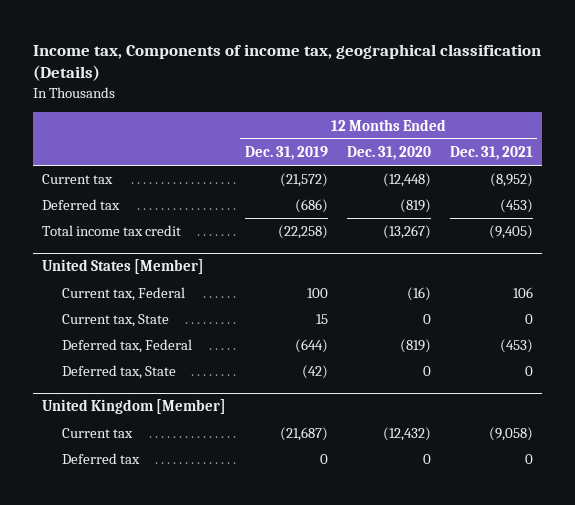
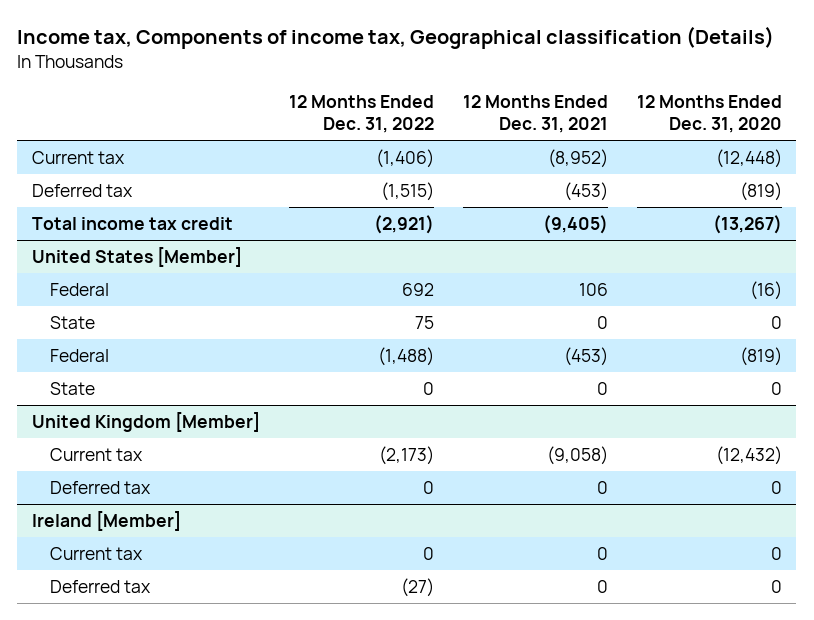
- Income tax, Components of income tax, geographical classification (Details)
+ Income tax, Components of income tax, Geographical classification (Details)
- | 12 Months Ended Dec. 31, 2019 | 12 Months Ended Dec. 31, 2020 | 12 Months Ended Dec. 31, 2021
+ | 12 Months Ended Dec. 31, 2022 | 12 Months Ended Dec. 31, 2021 | 12 Months Ended Dec. 31, 2020
@ United States [Member]
- Current tax, Federal | 100 | (16) | 106
- Current tax, State | 15 | 0 | 0
- Deferred tax, Federal | (644) | (819) | (453)
- Deferred tax, State | (42) | 0 | 0
+ Federal | 692 | 106 | (16)
+ State | 75 | 0 | 0
+ Federal | (1,488) | (453) | (819)
+ State | 0 | 0 | 0
+ Ireland [Member]
+ Current tax | 0 | 0 | 0
+ Deferred tax | (27) | 0 | 0

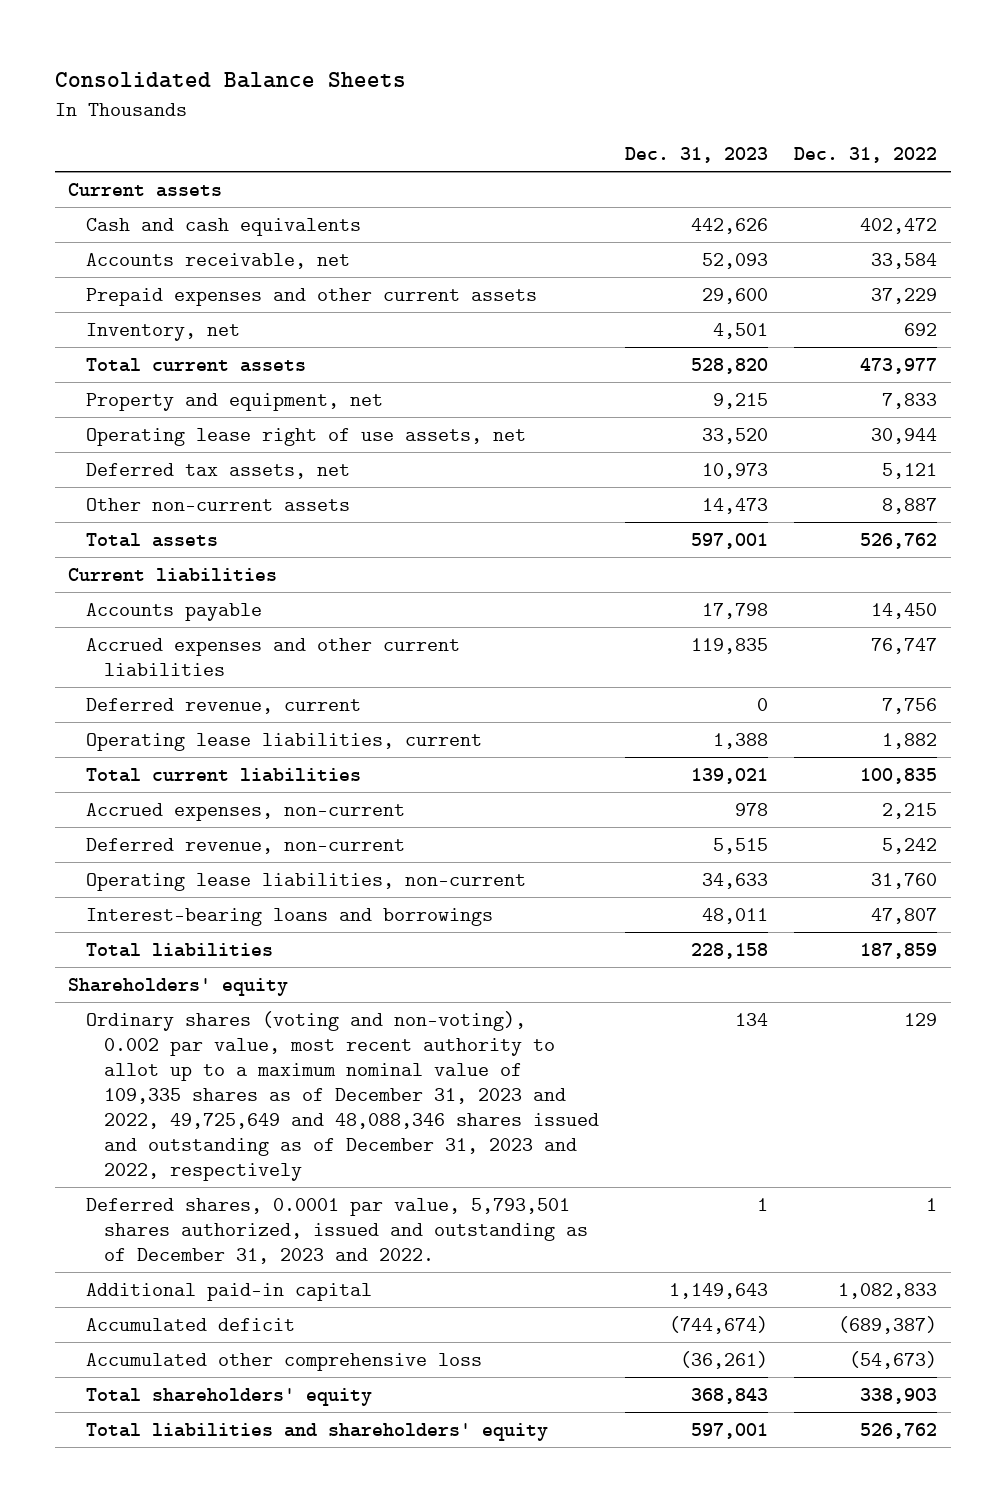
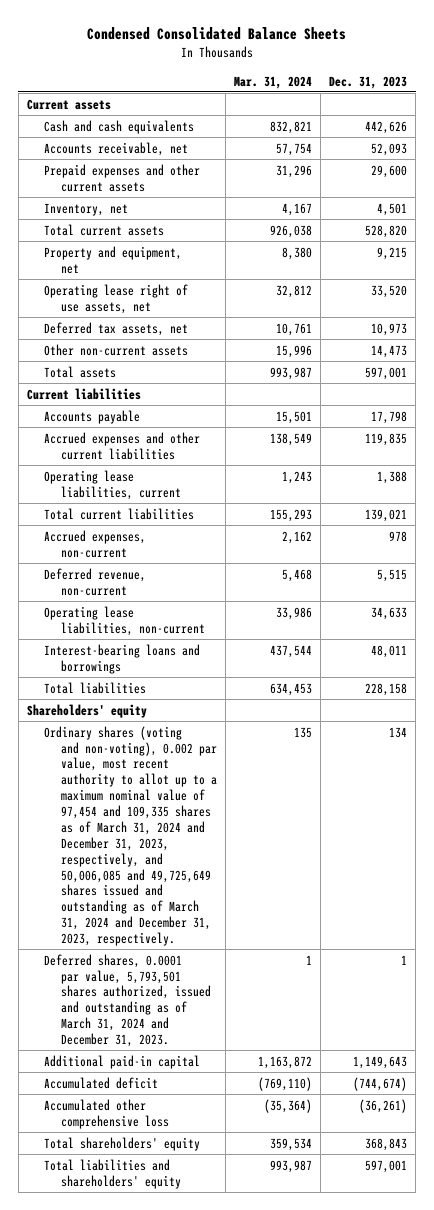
- Consolidated Balance Sheets
+ Condensed Consolidated Balance Sheets
- | Dec. 31, 2023 | Dec. 31, 2022
+ | Mar. 31, 2024 | Dec. 31, 2023
- Deferred revenue, current | 0 | 7,756
- Ordinary shares (voting and non-voting), 0.002 par value, most recent authority to allot up to a maximum nominal value of 109,335 shares as of December 31, 2023 and 2022, 49,725,649 and 48,088,346 shares issued and outstanding as of December 31, 2023 and 2022, respectively | 134 | 129
- Deferred shares, 0.0001 par value, 5,793,501 shares authorized, issued and outstanding as of December 31, 2023 and 2022. | 1 | 1
+ Ordinary shares (voting and non-voting), 0.002 par value, most recent authority to allot up to a maximum nominal value of 97,454 and 109,335 shares as of March 31, 2024 and December 31, 2023, respectively, and 50,006,085 and 49,725,649 shares issued and outstanding as of March 31, 2024 and December 31, 2023, respectively. | 135 | 134
+ Deferred shares, 0.0001 par value, 5,793,501 shares authorized, issued and outstanding as of March 31, 2024 and December 31, 2023. | 1 | 1

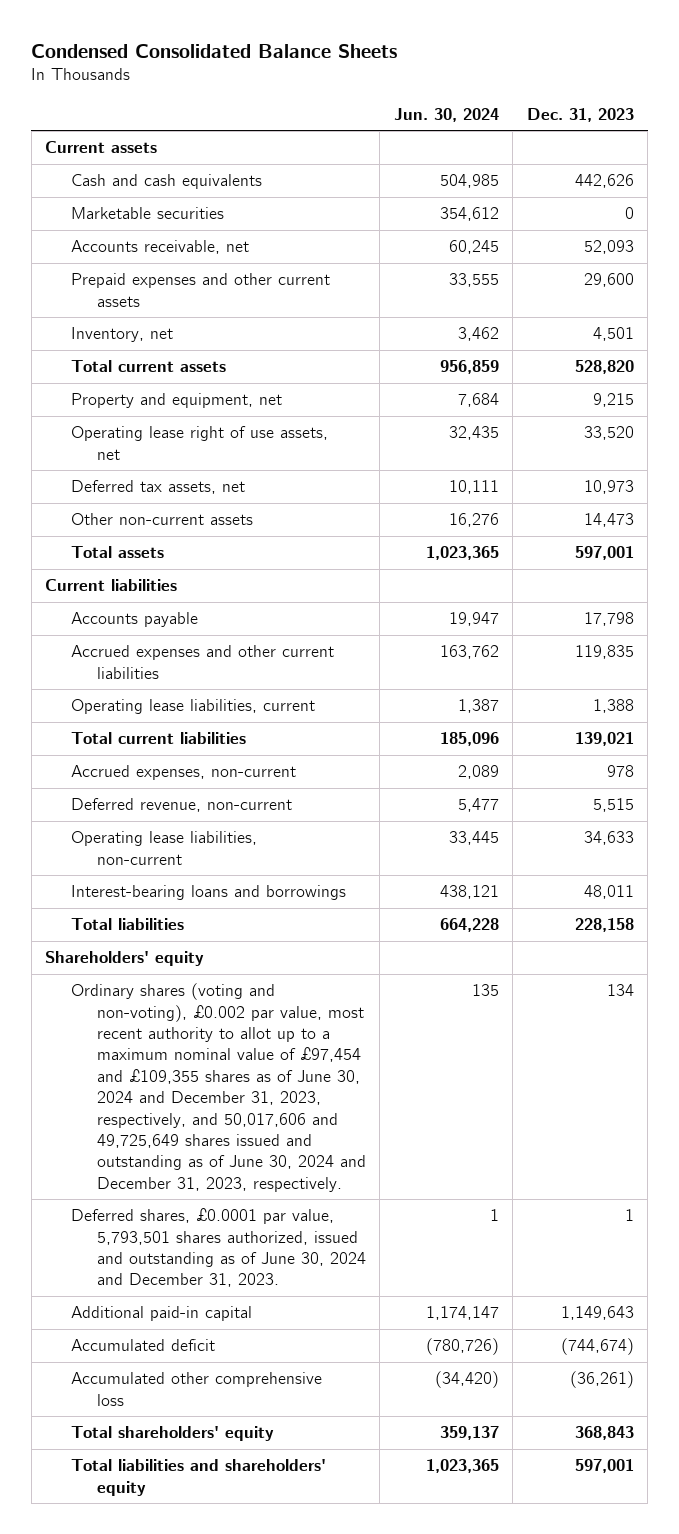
- | Mar. 31, 2024 | Dec. 31, 2023
+ | Jun. 30, 2024 | Dec. 31, 2023
+ Marketable securities | 354,612 | 0
- Ordinary shares (voting and non-voting), 0.002 par value, most recent authority to allot up to a maximum nominal value of 97,454 and 109,335 shares as of March 31, 2024 and December 31, 2023, respectively, and 50,006,085 and 49,725,649 shares issued and outstanding as of March 31, 2024 and December 31, 2023, respectively. | 135 | 134
- Deferred shares, 0.0001 par value, 5,793,501 shares authorized, issued and outstanding as of March 31, 2024 and December 31, 2023. | 1 | 1
+ Ordinary shares (voting and non-voting), £0.002 par value, most recent authority to allot up to a maximum nominal value of £97,454 and £109,355 shares as of June 30, 2024 and December 31, 2023, respectively, and 50,017,606 and 49,725,649 shares issued and outstanding as of June 30, 2024 and December 31, 2023, respectively. | 135 | 134
+ Deferred shares, £0.0001 par value, 5,793,501 shares authorized, issued and outstanding as of June 30, 2024 and December 31, 2023. | 1 | 1

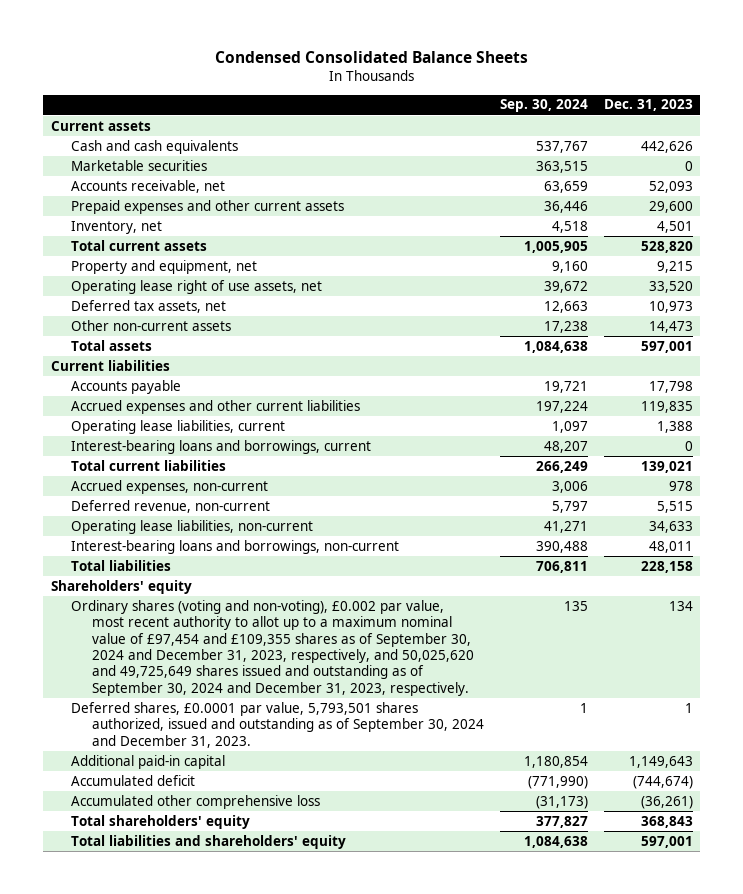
- | Jun. 30, 2024 | Dec. 31, 2023
+ | Sep. 30, 2024 | Dec. 31, 2023
+ Interest-bearing loans and borrowings, current | 48,207 | 0
- Interest-bearing loans and borrowings | 438,121 | 48,011
+ Interest-bearing loans and borrowings, non-current | 390,488 | 48,011
- Ordinary shares (voting and non-voting), £0.002 par value, most recent authority to allot up to a maximum nominal value of £97,454 and £109,355 shares as of June 30, 2024 and December 31, 2023, respectively, and 50,017,606 and 49,725,649 shares issued and outstanding as of June 30, 2024 and December 31, 2023, respectively. | 135 | 134
- Deferred shares, £0.0001 par value, 5,793,501 shares authorized, issued and outstanding as of June 30, 2024 and December 31, 2023. | 1 | 1
+ Ordinary shares (voting and non-voting), £0.002 par value, most recent authority to allot up to a maximum nominal value of £97,454 and £109,355 shares as of September 30, 2024 and December 31, 2023, respectively, and 50,025,620 and 49,725,649 shares issued and outstanding as of September 30, 2024 and December 31, 2023, respectively. | 135 | 134
+ Deferred shares, £0.0001 par value, 5,793,501 shares authorized, issued and outstanding as of September 30, 2024 and December 31, 2023. | 1 | 1

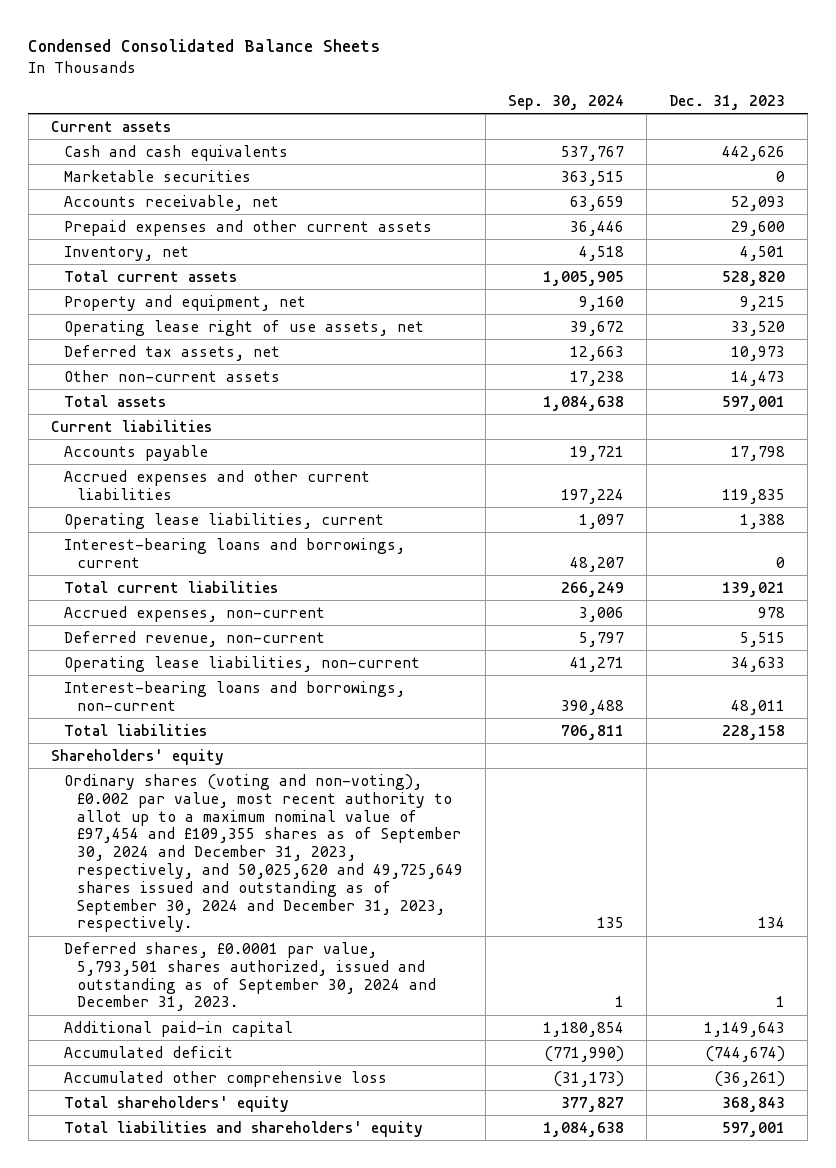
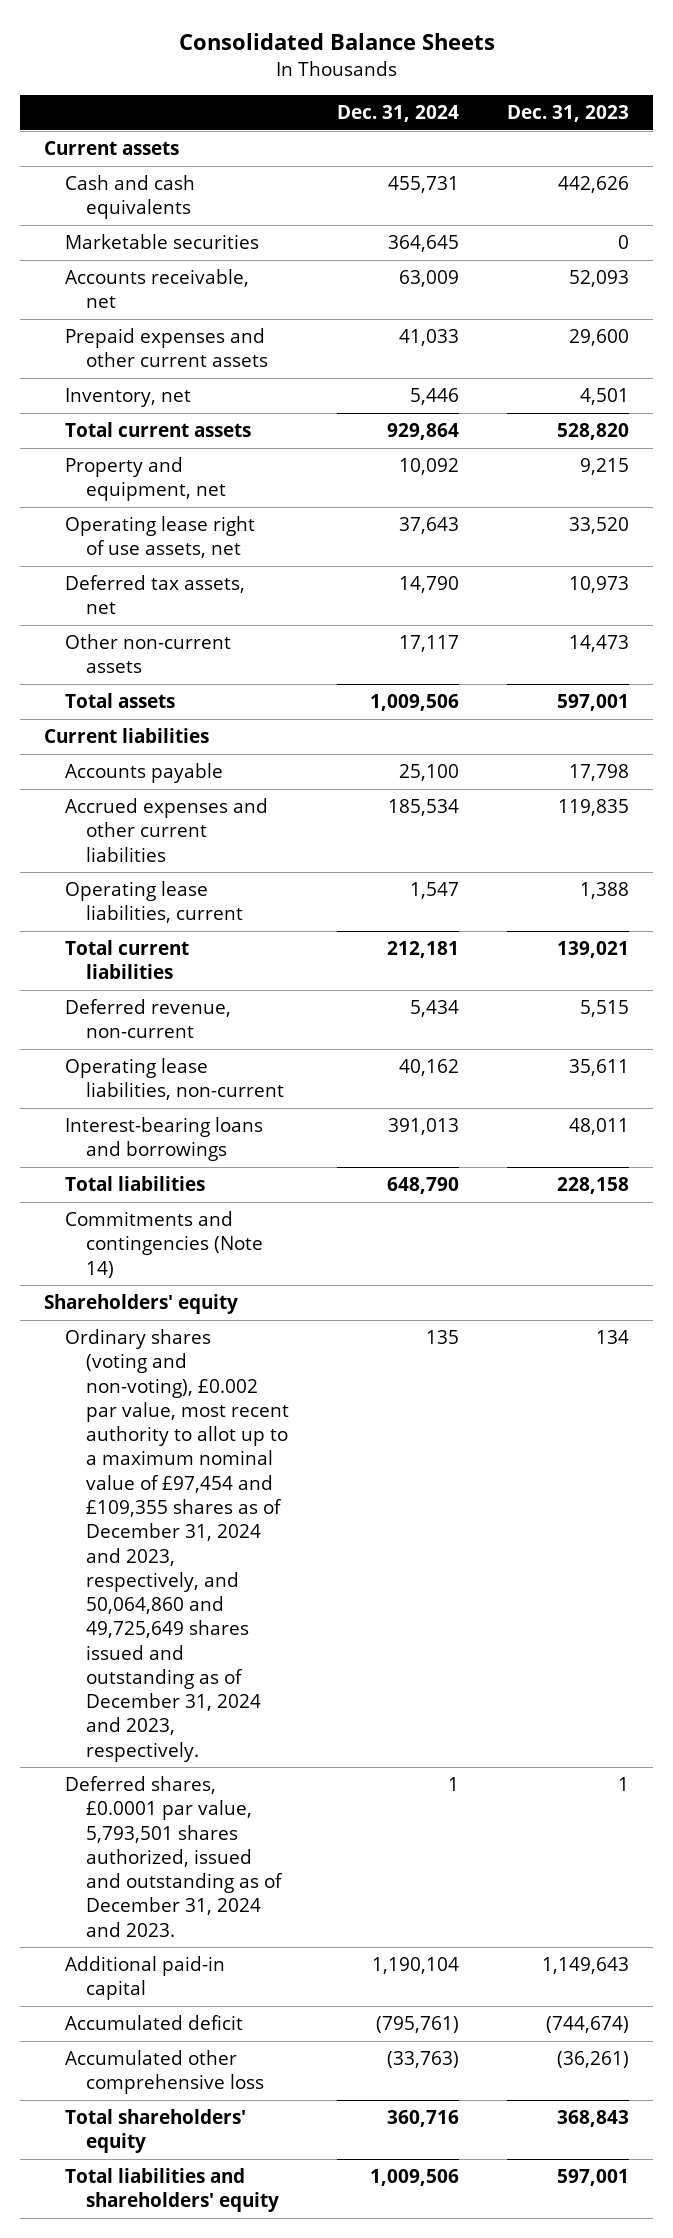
- Condensed Consolidated Balance Sheets
+ Consolidated Balance Sheets
- | Sep. 30, 2024 | Dec. 31, 2023
+ | Dec. 31, 2024 | Dec. 31, 2023
- Interest-bearing loans and borrowings, current | 48,207 | 0
- Accrued expenses, non-current | 3,006 | 978
- Operating lease liabilities, non-current | 41,271 | 34,633
- Interest-bearing loans and borrowings, non-current | 390,488 | 48,011
+ Operating lease liabilities, non-current | 40,162 | 35,611
+ Interest-bearing loans and borrowings | 391,013 | 48,011
+ Commitments and contingencies (Note 14)
- Ordinary shares (voting and non-voting), £0.002 par value, most recent authority to allot up to a maximum nominal value of £97,454 and £109,355 shares as of September 30, 2024 and December 31, 2023, respectively, and 50,025,620 and 49,725,649 shares issued and outstanding as of September 30, 2024 and December 31, 2023, respectively. | 135 | 134
- Deferred shares, £0.0001 par value, 5,793,501 shares authorized, issued and outstanding as of September 30, 2024 and December 31, 2023. | 1 | 1
+ Ordinary shares (voting and non-voting), £0.002 par value, most recent authority to allot up to a maximum nominal value of £97,454 and £109,355 shares as of December 31, 2024 and 2023, respectively, and 50,064,860 and 49,725,649 shares issued and outstanding as of December 31, 2024 and 2023, respectively. | 135 | 134
+ Deferred shares, £0.0001 par value, 5,793,501 shares authorized, issued and outstanding as of December 31, 2024 and 2023. | 1 | 1

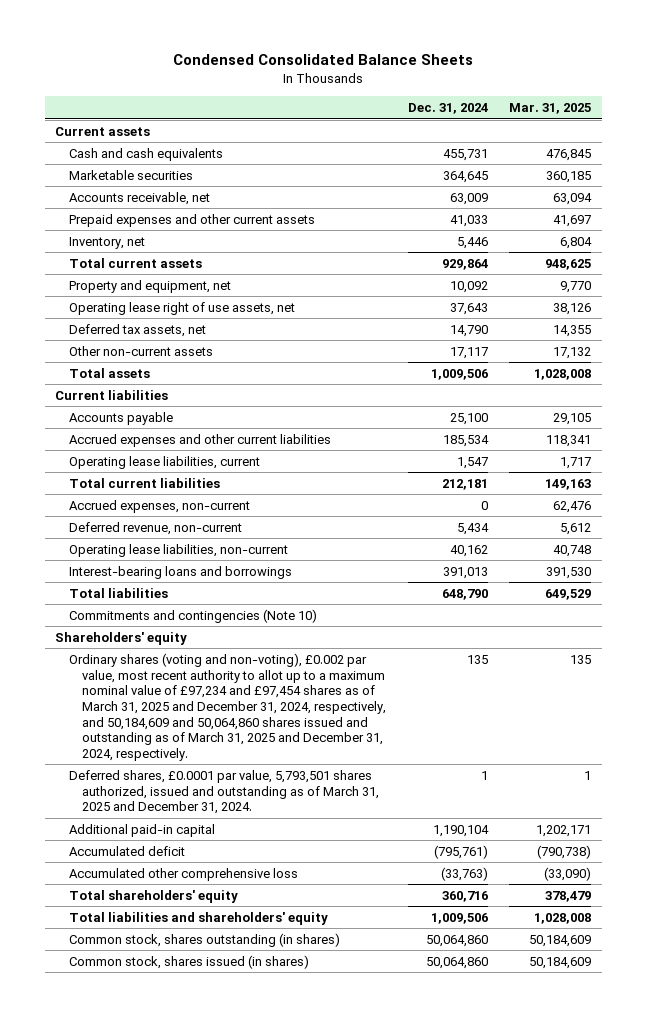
- Consolidated Balance Sheets
+ Condensed Consolidated Balance Sheets
- | Dec. 31, 2024 | Dec. 31, 2023
+ | Dec. 31, 2024 | Mar. 31, 2025
+ Accrued expenses, non-current | 0 | 62,476
- Commitments and contingencies (Note 14)
+ Commitments and contingencies (Note 10)
- Ordinary shares (voting and non-voting), £0.002 par value, most recent authority to allot up to a maximum nominal value of £97,454 and £109,355 shares as of December 31, 2024 and 2023, respectively, and 50,064,860 and 49,725,649 shares issued and outstanding as of December 31, 2024 and 2023, respectively. | 135 | 134
- Deferred shares, £0.0001 par value, 5,793,501 shares authorized, issued and outstanding as of December 31, 2024 and 2023. | 1 | 1
+ Ordinary shares (voting and non-voting), £0.002 par value, most recent authority to allot up to a maximum nominal value of £97,234 and £97,454 shares as of March 31, 2025 and December 31, 2024, respectively, and 50,184,609 and 50,064,860 shares issued and outstanding as of March 31, 2025 and December 31, 2024, respectively. | 135 | 135
+ Deferred shares, £0.0001 par value, 5,793,501 shares authorized, issued and outstanding as of March 31, 2025 and December 31, 2024. | 1 | 1
+ Common stock, shares outstanding (in shares) | 50,064,860 | 50,184,609
+ Common stock, shares issued (in shares) | 50,064,860 | 50,184,609

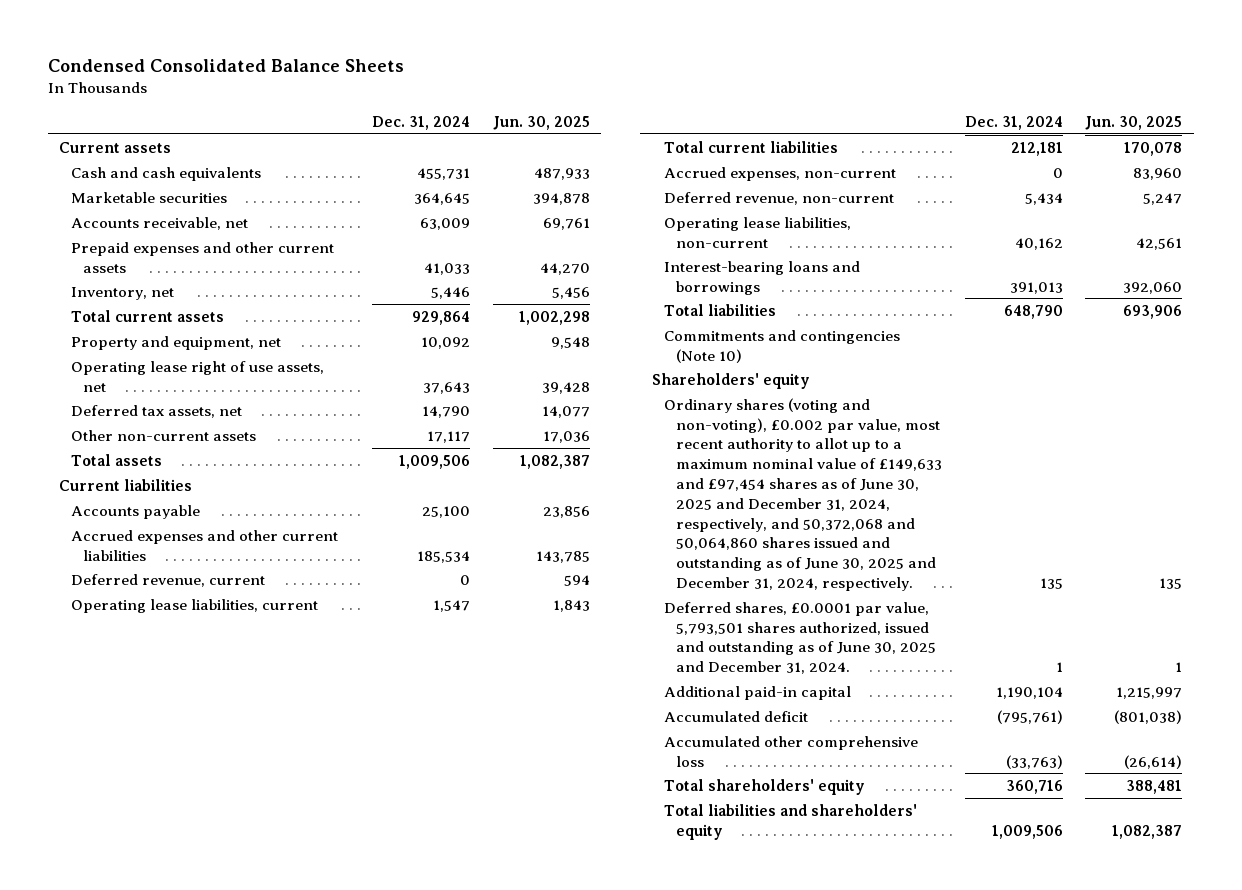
- | Dec. 31, 2024 | Mar. 31, 2025
+ | Dec. 31, 2024 | Jun. 30, 2025
+ Deferred revenue, current | 0 | 594
- Ordinary shares (voting and non-voting), £0.002 par value, most recent authority to allot up to a maximum nominal value of £97,234 and £97,454 shares as of March 31, 2025 and December 31, 2024, respectively, and 50,184,609 and 50,064,860 shares issued and outstanding as of March 31, 2025 and December 31, 2024, respectively. | 135 | 135
- Deferred shares, £0.0001 par value, 5,793,501 shares authorized, issued and outstanding as of March 31, 2025 and December 31, 2024. | 1 | 1
+ Ordinary shares (voting and non-voting), £0.002 par value, most recent authority to allot up to a maximum nominal value of £149,633 and £97,454 shares as of June 30, 2025 and December 31, 2024, respectively, and 50,372,068 and 50,064,860 shares issued and outstanding as of June 30, 2025 and December 31, 2024, respectively. | 135 | 135
+ Deferred shares, £0.0001 par value, 5,793,501 shares authorized, issued and outstanding as of June 30, 2025 and December 31, 2024. | 1 | 1
- Common stock, shares outstanding (in shares) | 50,064,860 | 50,184,609
- Common stock, shares issued (in shares) | 50,064,860 | 50,184,609

